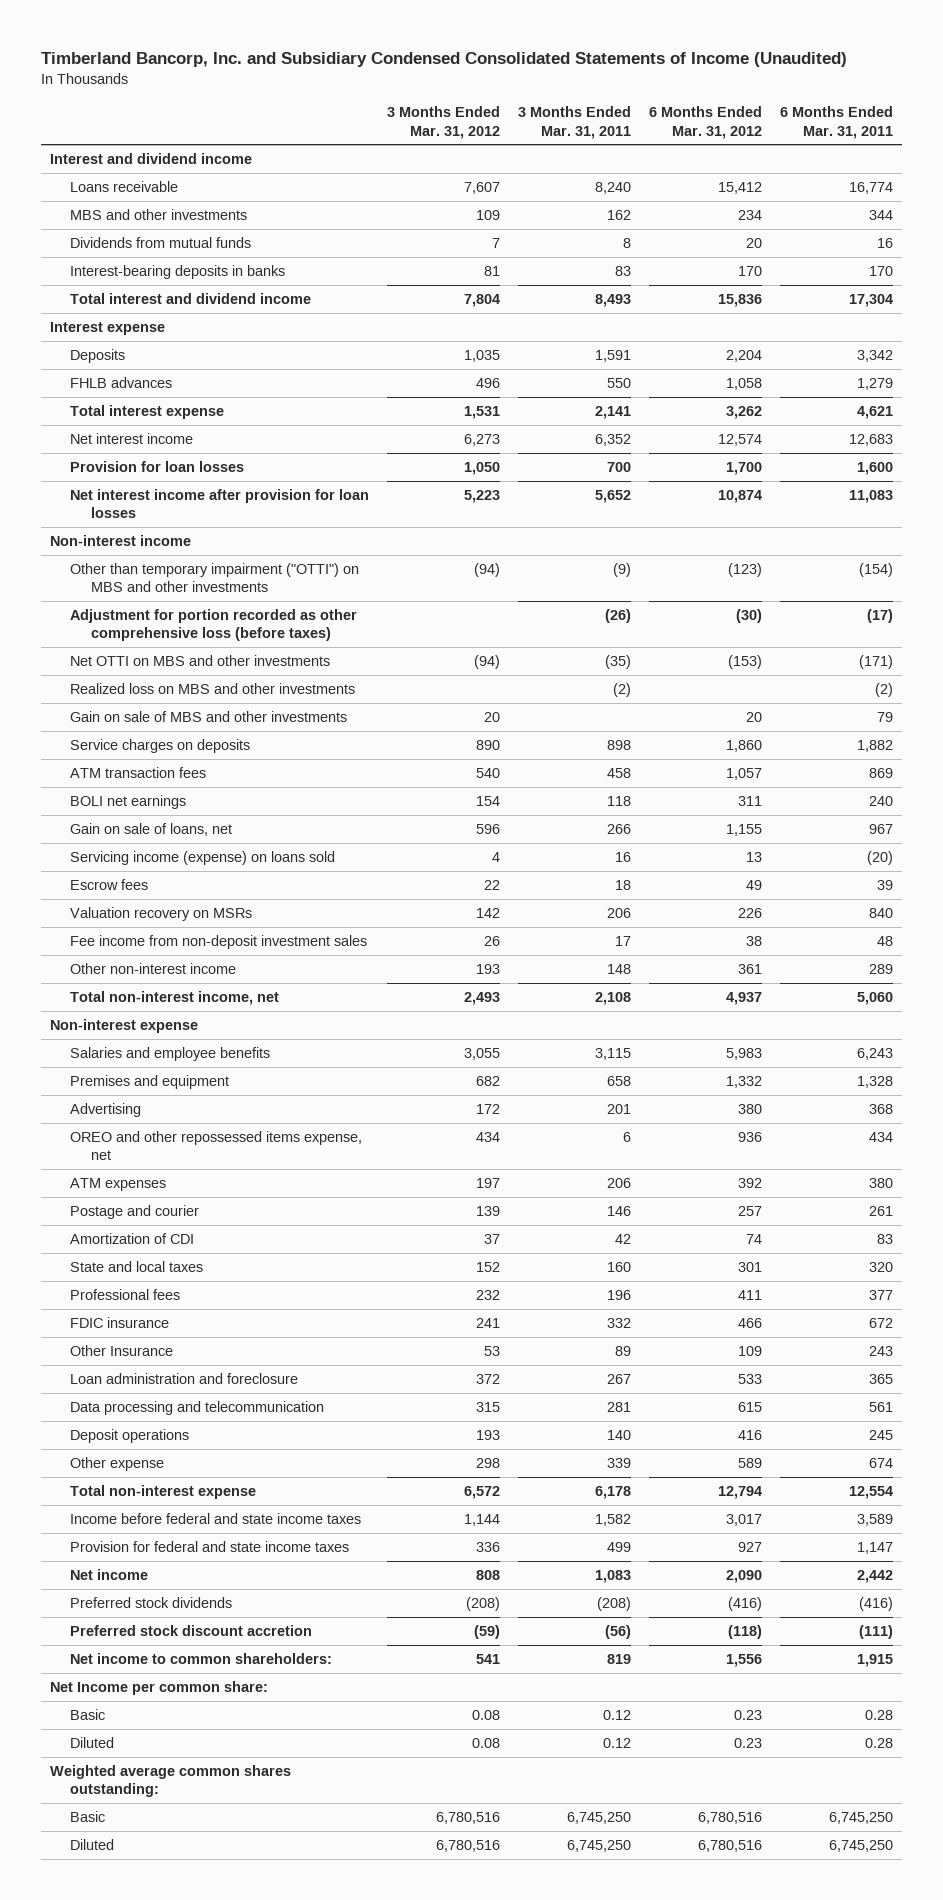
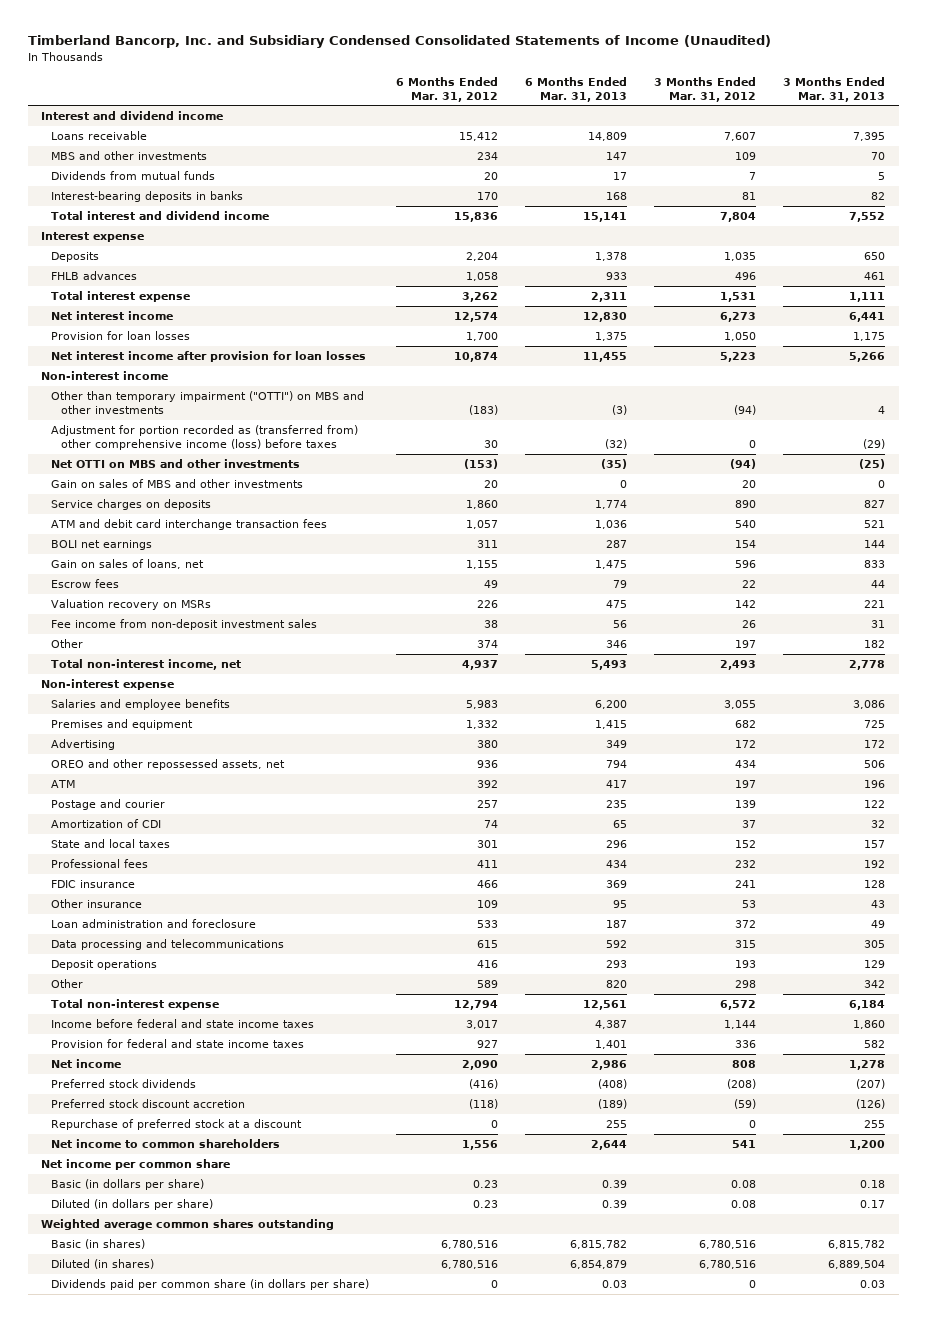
- | 3 Months Ended Mar. 31, 2012 | 3 Months Ended Mar. 31, 2011 | 6 Months Ended Mar. 31, 2012 | 6 Months Ended Mar. 31, 2011
+ | 6 Months Ended Mar. 31, 2012 | 6 Months Ended Mar. 31, 2013 | 3 Months Ended Mar. 31, 2012 | 3 Months Ended Mar. 31, 2013
- Other than temporary impairment ("OTTI") on MBS and other investments | (94) | (9) | (123) | (154)
- Adjustment for portion recorded as other comprehensive loss (before taxes) | | (26) | (30) | (17)
+ Other than temporary impairment ("OTTI") on MBS and other investments | (183) | (3) | (94) | 4
+ Adjustment for portion recorded as (transferred from) other comprehensive income (loss) before taxes | 30 | (32) | 0 | (29)
- Realized loss on MBS and other investments | | (2) | | (2)
- Gain on sale of MBS and other investments | 20 | | 20 | 79
+ Gain on sales of MBS and other investments | 20 | 0 | 20 | 0
- ATM transaction fees | 540 | 458 | 1,057 | 869
+ ATM and debit card interchange transaction fees | 1,057 | 1,036 | 540 | 521
- Gain on sale of loans, net | 596 | 266 | 1,155 | 967
- Servicing income (expense) on loans sold | 4 | 16 | 13 | (20)
+ Gain on sales of loans, net | 1,155 | 1,475 | 596 | 833
- Other non-interest income | 193 | 148 | 361 | 289
+ Other | 374 | 346 | 197 | 182
- OREO and other repossessed items expense, net | 434 | 6 | 936 | 434
- ATM expenses | 197 | 206 | 392 | 380
+ OREO and other repossessed assets, net | 936 | 794 | 434 | 506
+ ATM | 392 | 417 | 197 | 196
- Other Insurance | 53 | 89 | 109 | 243
+ Other insurance | 109 | 95 | 53 | 43
- Data processing and telecommunication | 315 | 281 | 615 | 561
+ Data processing and telecommunications | 615 | 592 | 315 | 305
- Other expense | 298 | 339 | 589 | 674
+ Other | 589 | 820 | 298 | 342
- Net income to common shareholders: | 541 | 819 | 1,556 | 1,915
- Net Income per common share:
- Basic | 0.08 | 0.12 | 0.23 | 0.28
- Diluted | 0.08 | 0.12 | 0.23 | 0.28
- Weighted average common shares outstanding:
- Basic | 6,780,516 | 6,745,250 | 6,780,516 | 6,745,250
- Diluted | 6,780,516 | 6,745,250 | 6,780,516 | 6,745,250
+ Repurchase of preferred stock at a discount | 0 | 255 | 0 | 255
+ Net income to common shareholders | 1,556 | 2,644 | 541 | 1,200
+ Net income per common share
+ Basic (in dollars per share) | 0.23 | 0.39 | 0.08 | 0.18
+ Diluted (in dollars per share) | 0.23 | 0.39 | 0.08 | 0.17
+ Weighted average common shares outstanding
+ Basic (in shares) | 6,780,516 | 6,815,782 | 6,780,516 | 6,815,782
+ Diluted (in shares) | 6,780,516 | 6,854,879 | 6,780,516 | 6,889,504
+ Dividends paid per common share (in dollars per share) | 0 | 0.03 | 0 | 0.03

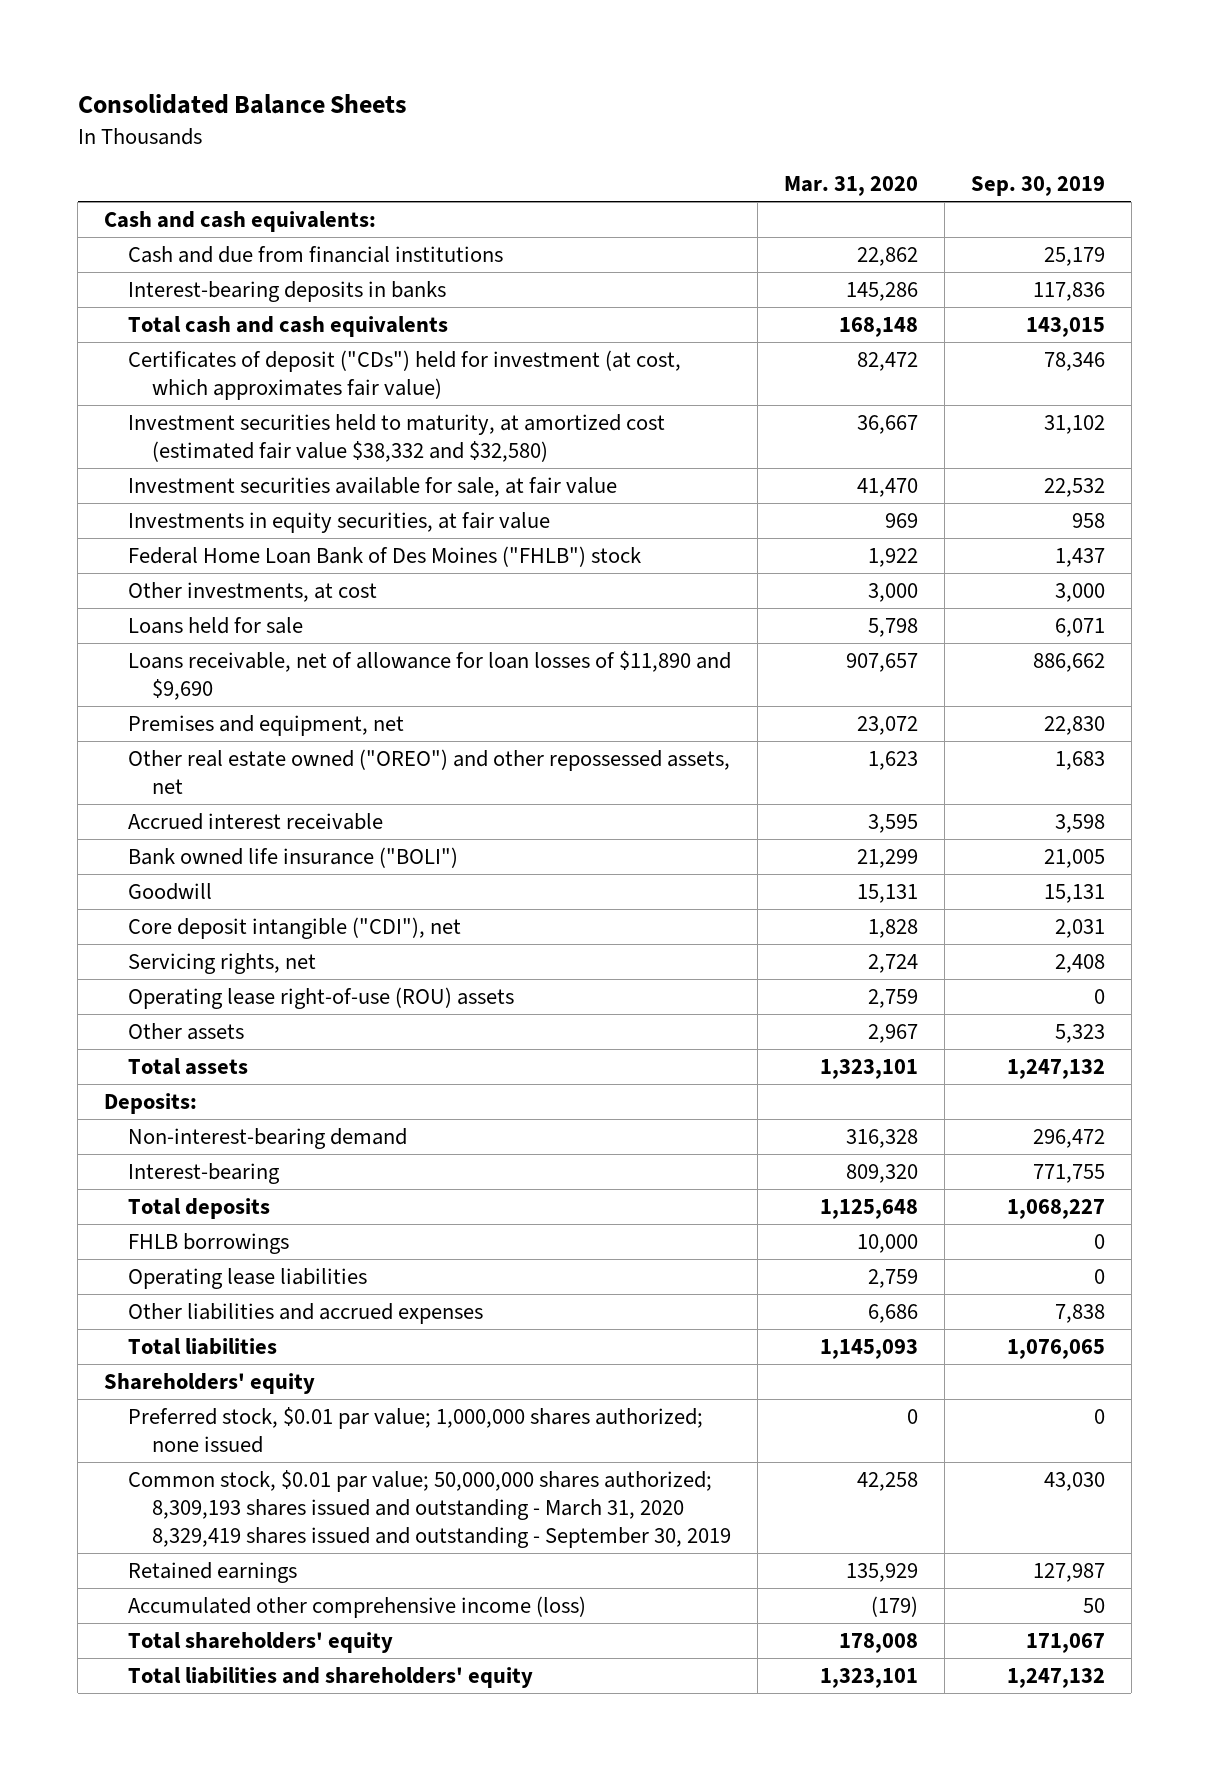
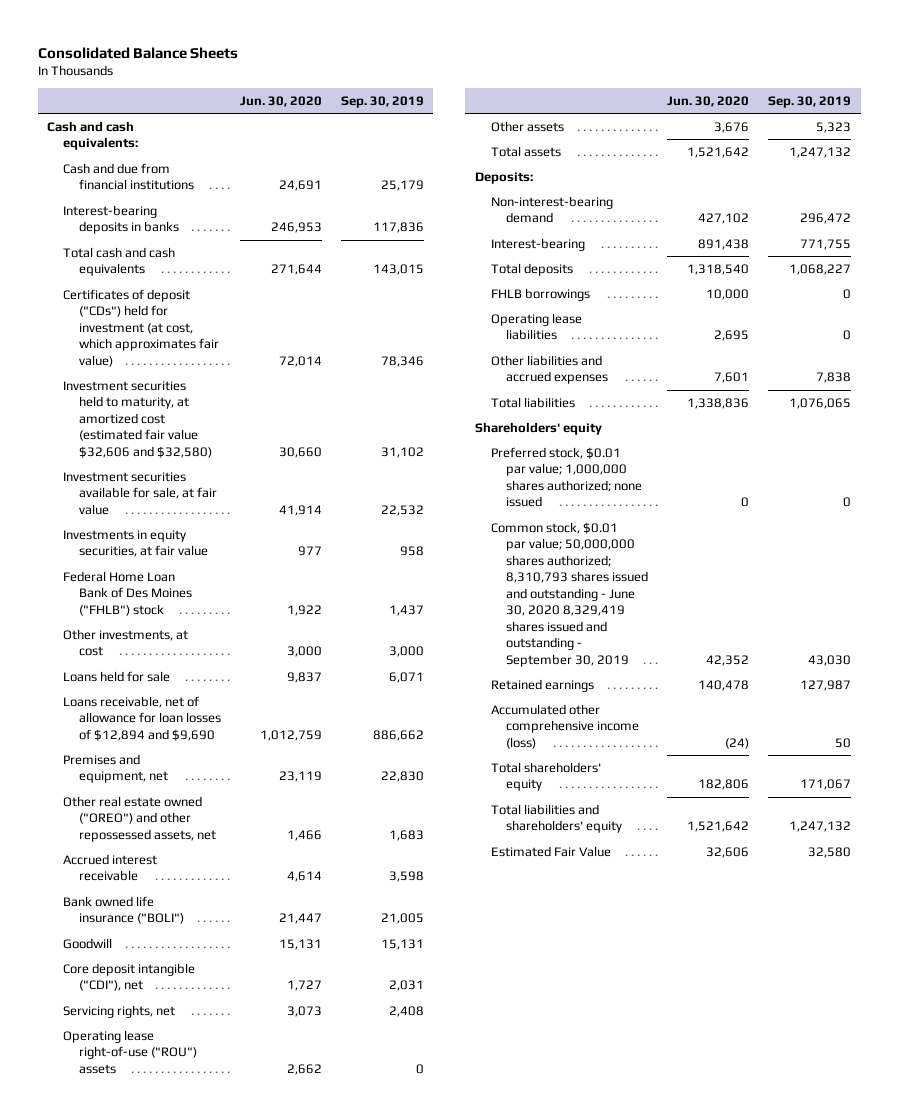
- | Mar. 31, 2020 | Sep. 30, 2019
+ | Jun. 30, 2020 | Sep. 30, 2019
- Investment securities held to maturity, at amortized cost (estimated fair value $38,332 and $32,580) | 36,667 | 31,102
+ Investment securities held to maturity, at amortized cost (estimated fair value $32,606 and $32,580) | 30,660 | 31,102
- Loans receivable, net of allowance for loan losses of $11,890 and $9,690 | 907,657 | 886,662
+ Loans receivable, net of allowance for loan losses of $12,894 and $9,690 | 1,012,759 | 886,662
- Operating lease right-of-use (ROU) assets | 2,759 | 0
+ Operating lease right-of-use ("ROU") assets | 2,662 | 0
- Common stock, $0.01 par value; 50,000,000 shares authorized; 8,309,193 shares issued and outstanding - March 31, 2020 8,329,419 shares issued and outstanding - September 30, 2019 | 42,258 | 43,030
+ Common stock, $0.01 par value; 50,000,000 shares authorized; 8,310,793 shares issued and outstanding - June 30, 2020 8,329,419 shares issued and outstanding - September 30, 2019 | 42,352 | 43,030
+ Estimated Fair Value | 32,606 | 32,580

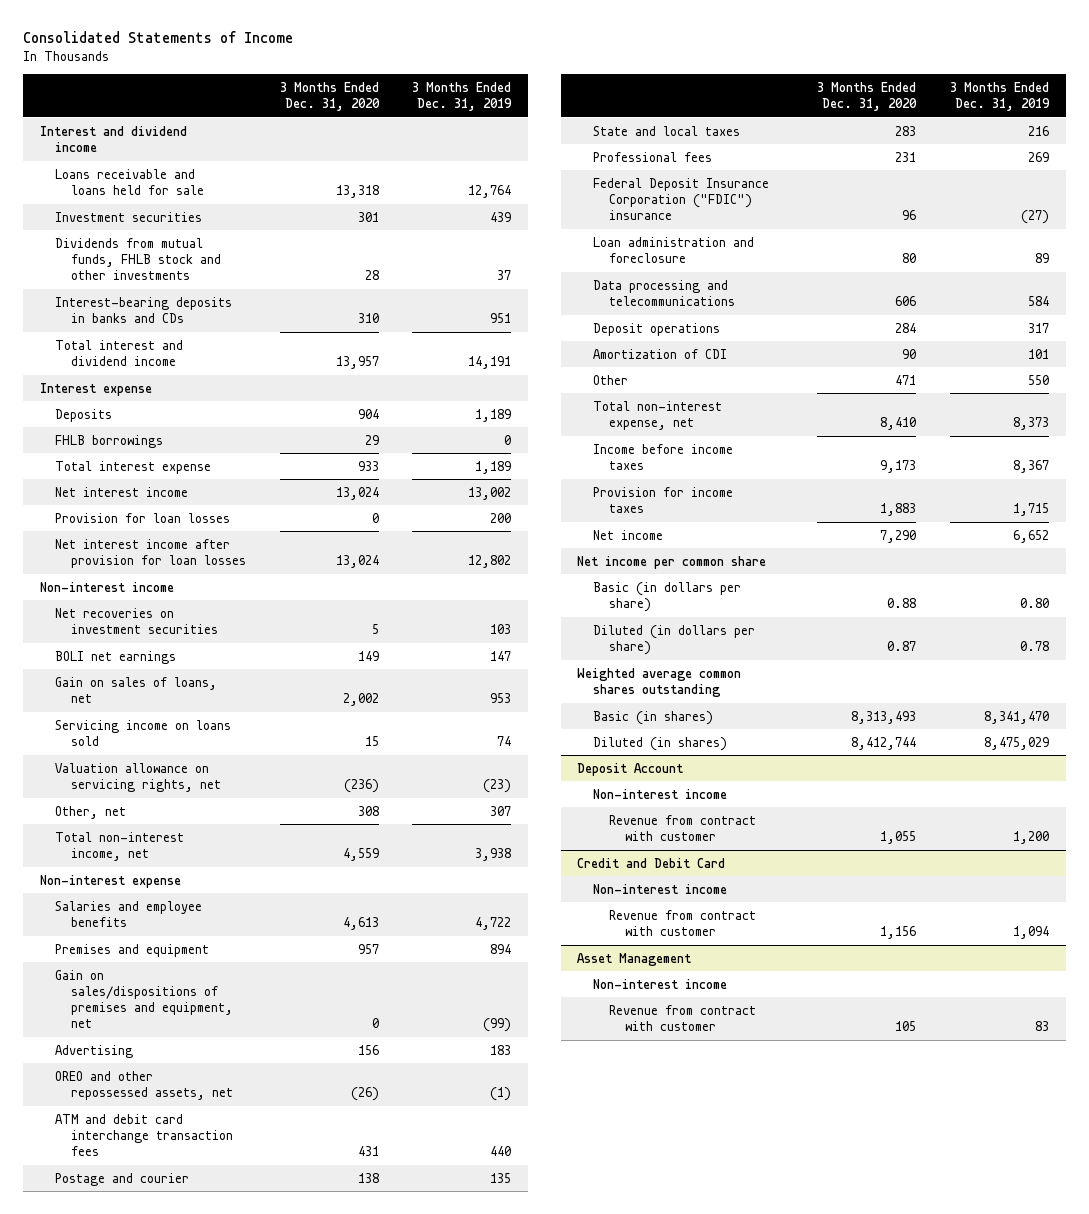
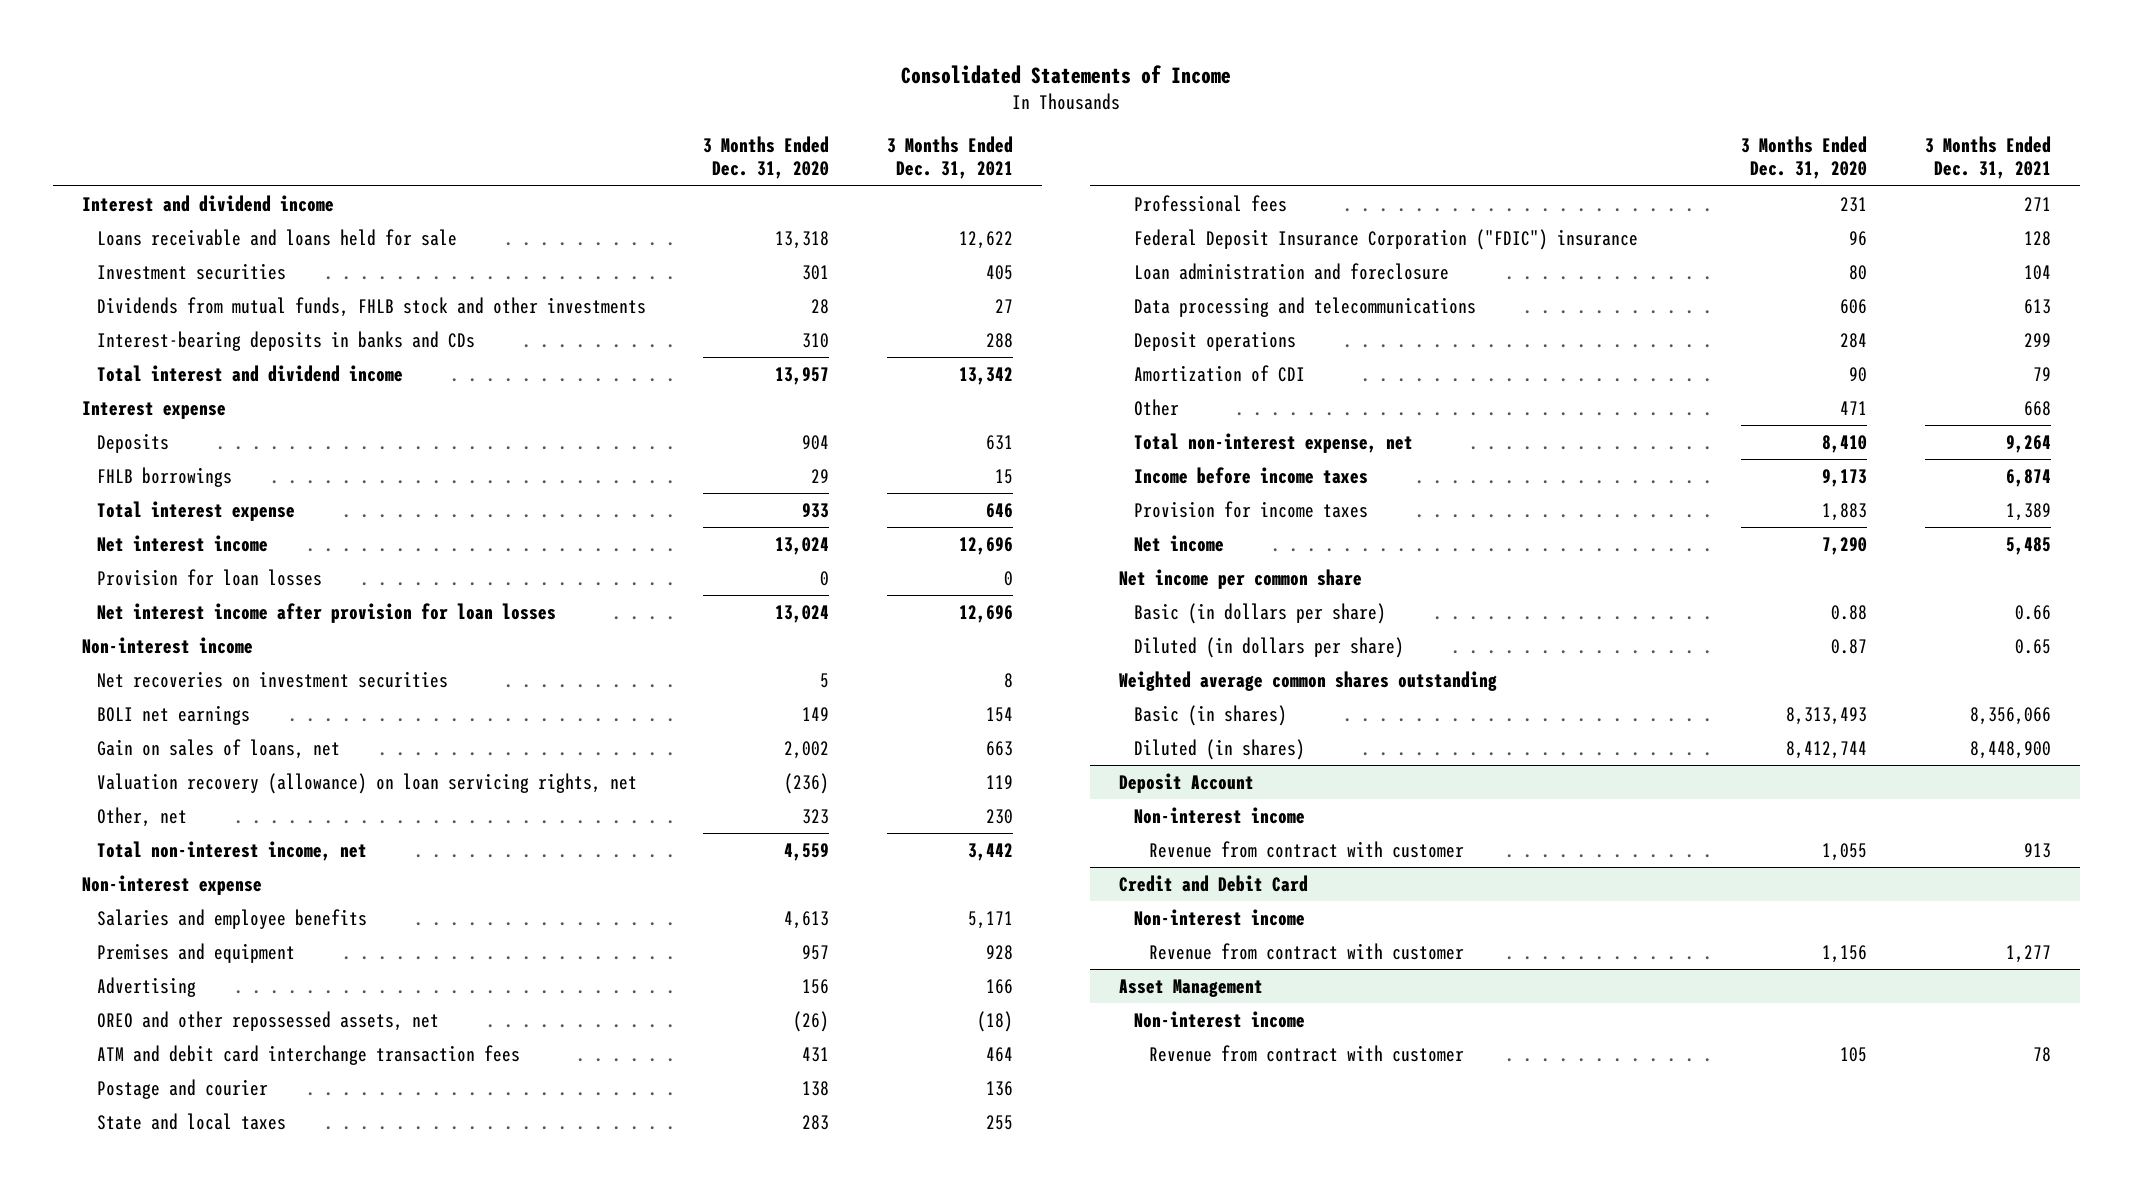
- | 3 Months Ended Dec. 31, 2020 | 3 Months Ended Dec. 31, 2019
+ | 3 Months Ended Dec. 31, 2020 | 3 Months Ended Dec. 31, 2021
- Servicing income on loans sold | 15 | 74
- Valuation allowance on servicing rights, net | (236) | (23)
- Other, net | 308 | 307
+ Valuation recovery (allowance) on loan servicing rights, net | (236) | 119
+ Other, net | 323 | 230
- Gain on sales/dispositions of premises and equipment, net | 0 | (99)

